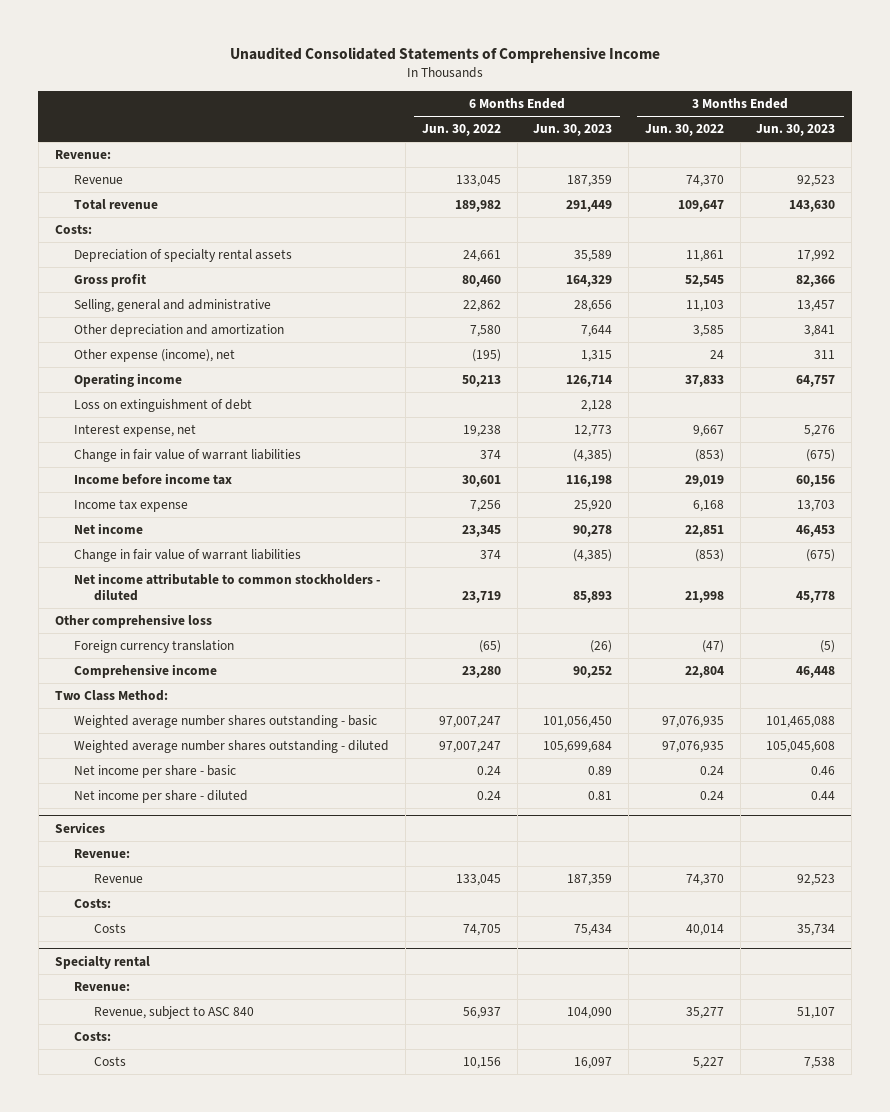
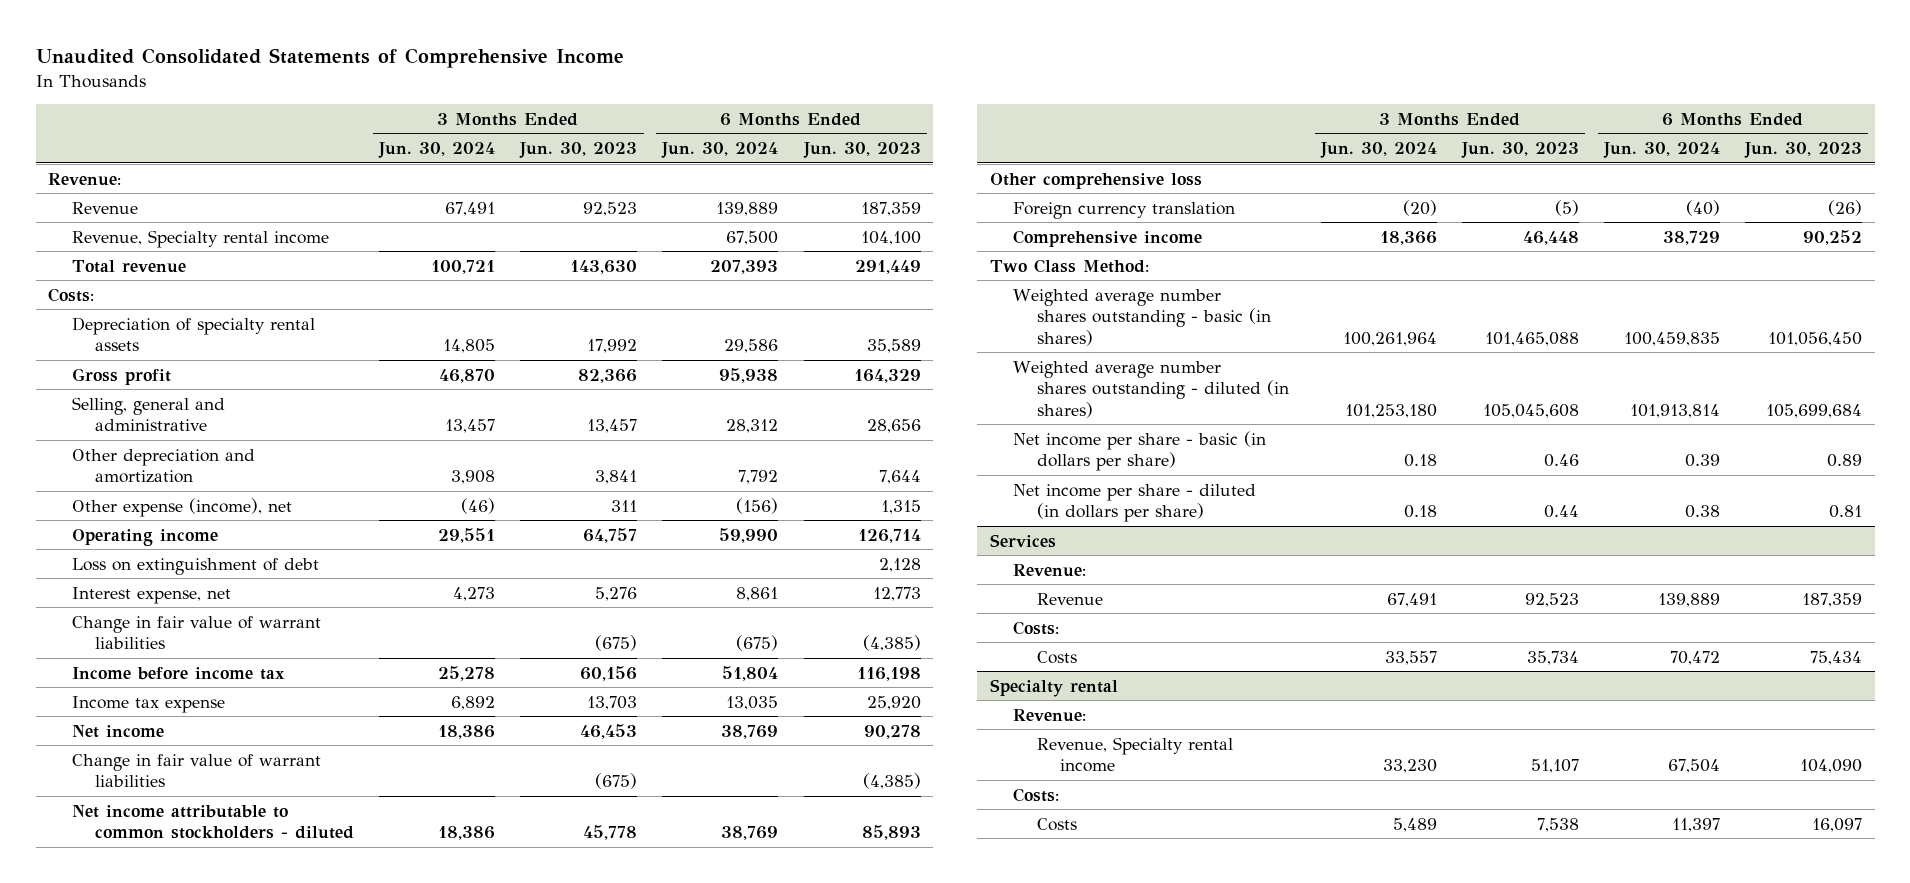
- | 6 Months Ended Jun. 30, 2022 | 6 Months Ended Jun. 30, 2023 | 3 Months Ended Jun. 30, 2022 | 3 Months Ended Jun. 30, 2023
+ | 3 Months Ended Jun. 30, 2024 | 3 Months Ended Jun. 30, 2023 | 6 Months Ended Jun. 30, 2024 | 6 Months Ended Jun. 30, 2023
+ Revenue, Specialty rental income | | | 67,500 | 104,100
- Weighted average number shares outstanding - basic | 97,007,247 | 101,056,450 | 97,076,935 | 101,465,088
- Weighted average number shares outstanding - diluted | 97,007,247 | 105,699,684 | 97,076,935 | 105,045,608
- Net income per share - basic | 0.24 | 0.89 | 0.24 | 0.46
- Net income per share - diluted | 0.24 | 0.81 | 0.24 | 0.44
+ Weighted average number shares outstanding - basic (in shares) | 100,261,964 | 101,465,088 | 100,459,835 | 101,056,450
+ Weighted average number shares outstanding - diluted (in shares) | 101,253,180 | 105,045,608 | 101,913,814 | 105,699,684
+ Net income per share - basic (in dollars per share) | 0.18 | 0.46 | 0.39 | 0.89
+ Net income per share - diluted (in dollars per share) | 0.18 | 0.44 | 0.38 | 0.81
@ Specialty rental
- Revenue, subject to ASC 840 | 56,937 | 104,090 | 35,277 | 51,107
+ Revenue, Specialty rental income | 33,230 | 51,107 | 67,504 | 104,090

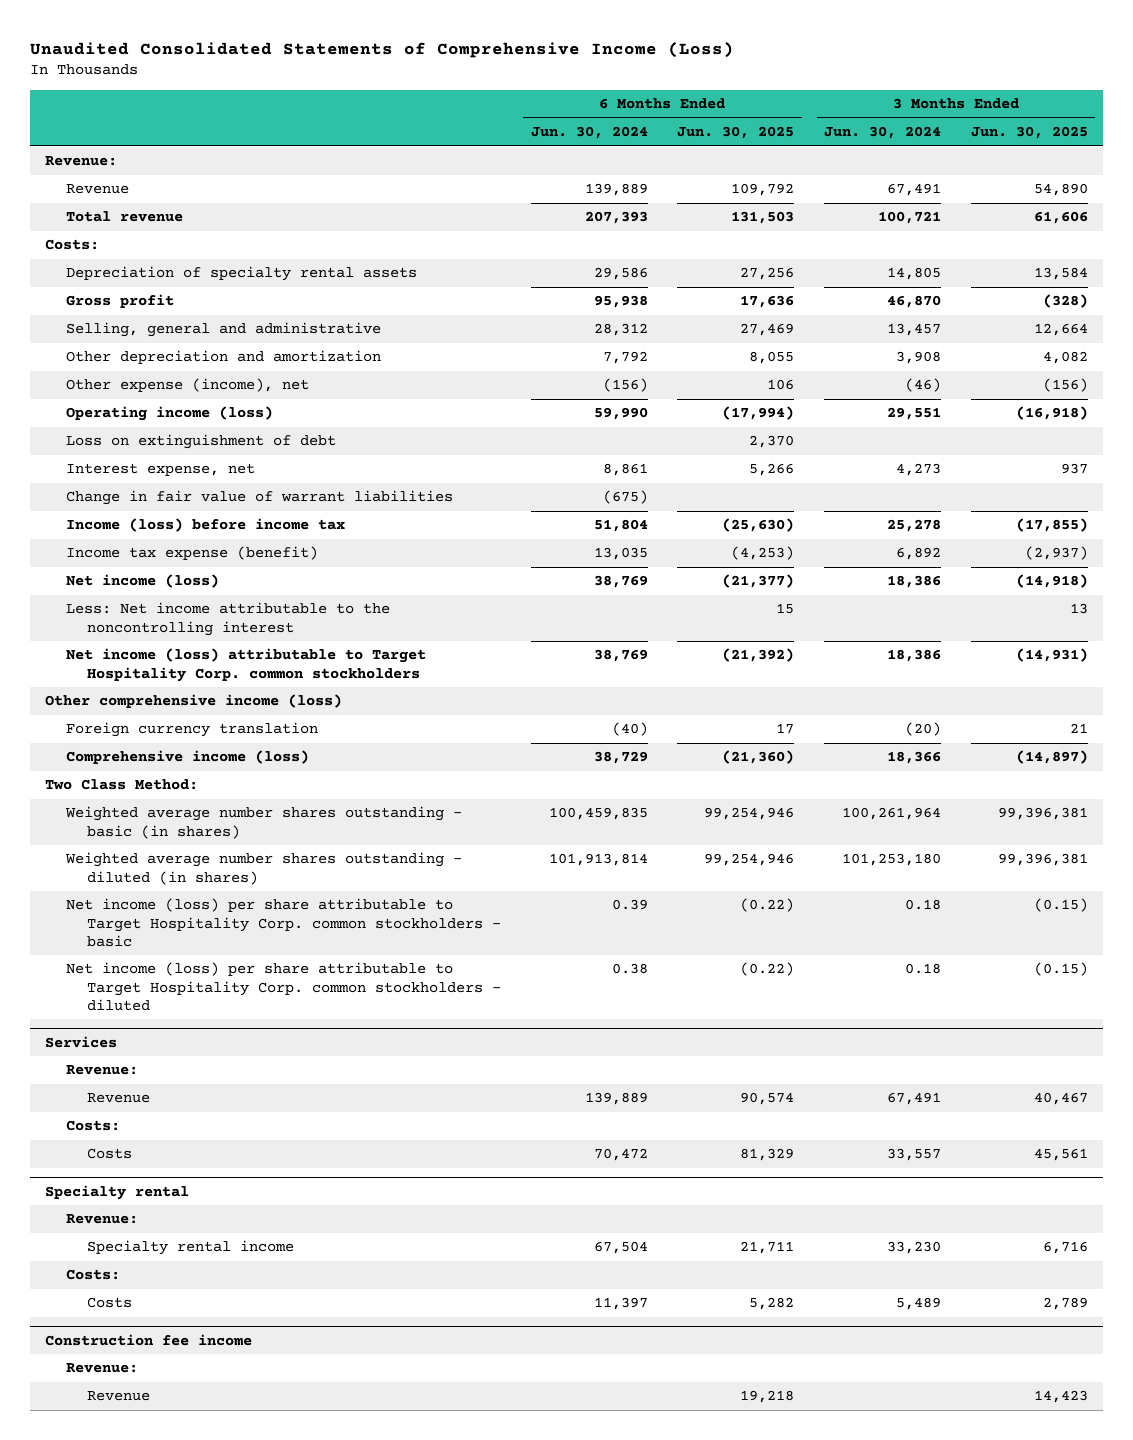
- Unaudited Consolidated Statements of Comprehensive Income
+ Unaudited Consolidated Statements of Comprehensive Income (Loss)
- | 3 Months Ended Jun. 30, 2024 | 3 Months Ended Jun. 30, 2023 | 6 Months Ended Jun. 30, 2024 | 6 Months Ended Jun. 30, 2023
+ | 6 Months Ended Jun. 30, 2024 | 6 Months Ended Jun. 30, 2025 | 3 Months Ended Jun. 30, 2024 | 3 Months Ended Jun. 30, 2025
- Revenue, Specialty rental income | | | 67,500 | 104,100
- Operating income | 29,551 | 64,757 | 59,990 | 126,714
+ Operating income (loss) | 59,990 | (17,994) | 29,551 | (16,918)
- Income before income tax | 25,278 | 60,156 | 51,804 | 116,198
- Income tax expense | 6,892 | 13,703 | 13,035 | 25,920
- Net income | 18,386 | 46,453 | 38,769 | 90,278
- Change in fair value of warrant liabilities | | (675) | | (4,385)
- Net income attributable to common stockholders - diluted | 18,386 | 45,778 | 38,769 | 85,893
- Other comprehensive loss
+ Income (loss) before income tax | 51,804 | (25,630) | 25,278 | (17,855)
+ Income tax expense (benefit) | 13,035 | (4,253) | 6,892 | (2,937)
+ Net income (loss) | 38,769 | (21,377) | 18,386 | (14,918)
+ Less: Net income attributable to the noncontrolling interest | | 15 | | 13
+ Net income (loss) attributable to Target Hospitality Corp. common stockholders | 38,769 | (21,392) | 18,386 | (14,931)
+ Other comprehensive income (loss)
- Comprehensive income | 18,366 | 46,448 | 38,729 | 90,252
+ Comprehensive income (loss) | 38,729 | (21,360) | 18,366 | (14,897)
- Net income per share - basic (in dollars per share) | 0.18 | 0.46 | 0.39 | 0.89
- Net income per share - diluted (in dollars per share) | 0.18 | 0.44 | 0.38 | 0.81
+ Net income (loss) per share attributable to Target Hospitality Corp. common stockholders - basic | 0.39 | (0.22) | 0.18 | (0.15)
+ Net income (loss) per share attributable to Target Hospitality Corp. common stockholders - diluted | 0.38 | (0.22) | 0.18 | (0.15)
@ Specialty rental
- Revenue, Specialty rental income | 33,230 | 51,107 | 67,504 | 104,090
+ Specialty rental income | 67,504 | 21,711 | 33,230 | 6,716
+ Construction fee income
+ Revenue:
+ Revenue | | 19,218 | | 14,423

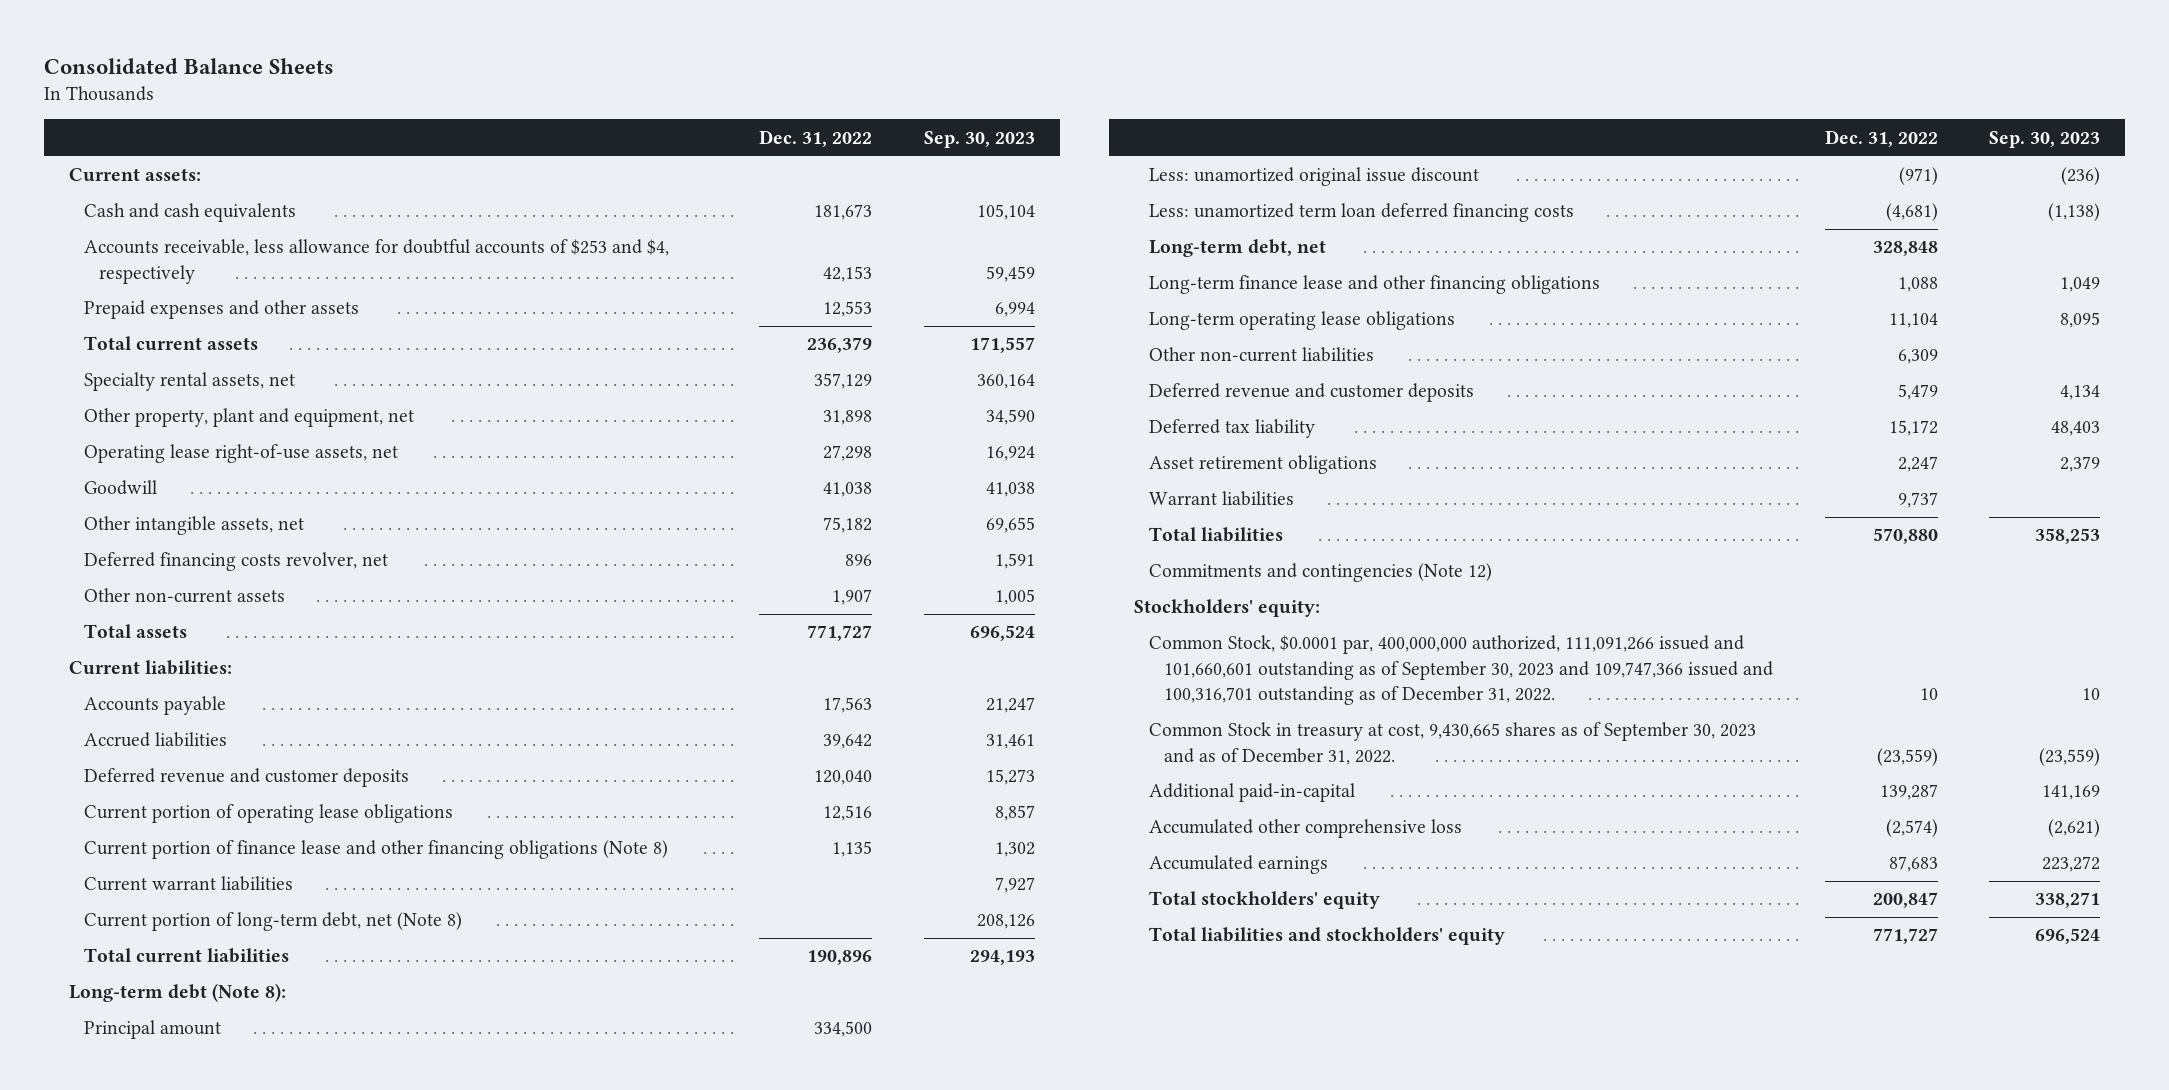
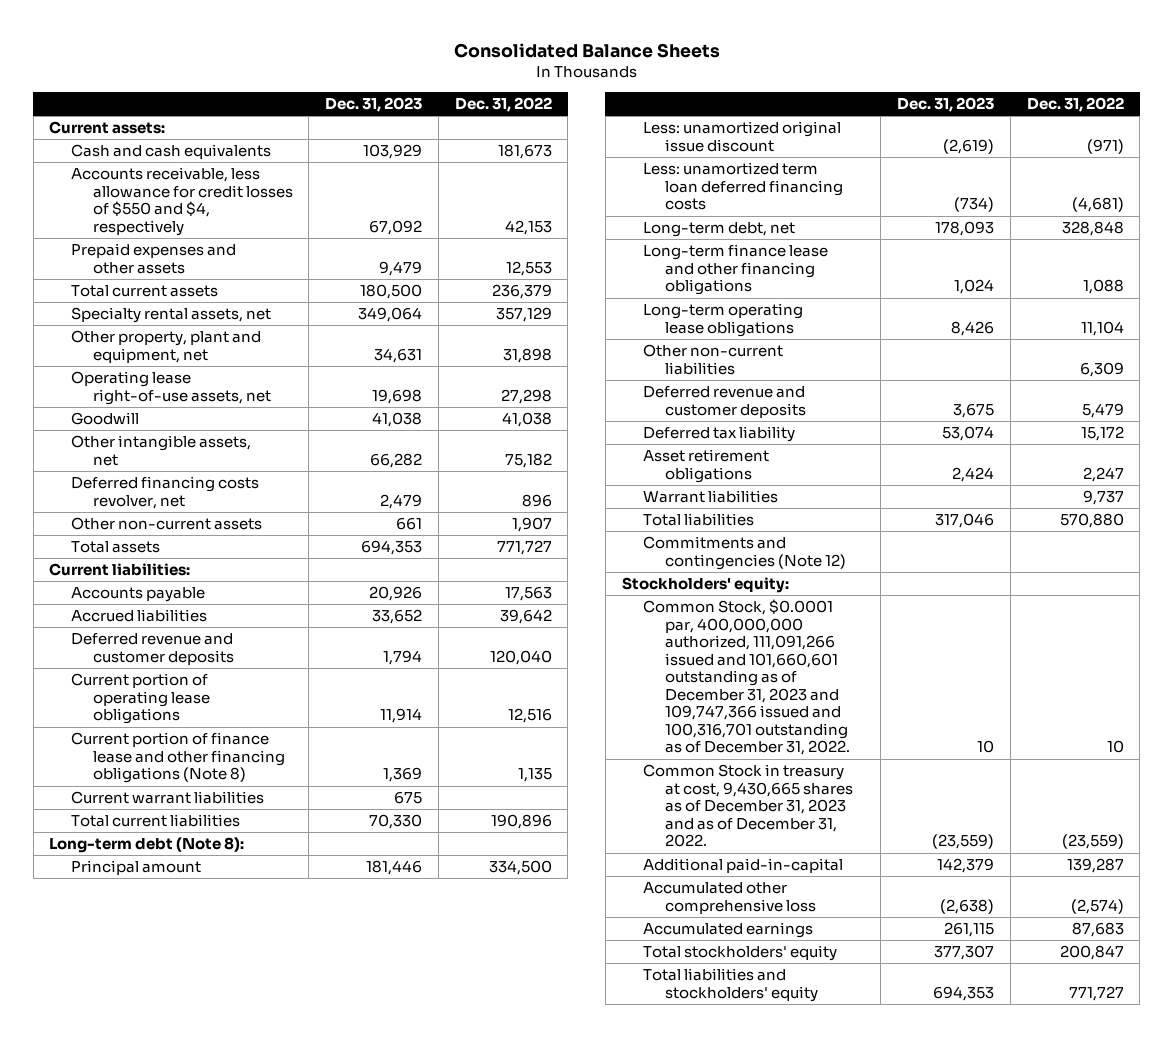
- | Dec. 31, 2022 | Sep. 30, 2023
+ | Dec. 31, 2023 | Dec. 31, 2022
- Accounts receivable, less allowance for doubtful accounts of $253 and $4, respectively | 42,153 | 59,459
+ Accounts receivable, less allowance for credit losses of $550 and $4, respectively | 67,092 | 42,153
- Current portion of long-term debt, net (Note 8) | | 208,126
- Common Stock, $0.0001 par, 400,000,000 authorized, 111,091,266 issued and 101,660,601 outstanding as of September 30, 2023 and 109,747,366 issued and 100,316,701 outstanding as of December 31, 2022. | 10 | 10
- Common Stock in treasury at cost, 9,430,665 shares as of September 30, 2023 and as of December 31, 2022. | (23,559) | (23,559)
+ Common Stock, $0.0001 par, 400,000,000 authorized, 111,091,266 issued and 101,660,601 outstanding as of December 31, 2023 and 109,747,366 issued and 100,316,701 outstanding as of December 31, 2022. | 10 | 10
+ Common Stock in treasury at cost, 9,430,665 shares as of December 31, 2023 and as of December 31, 2022. | (23,559) | (23,559)

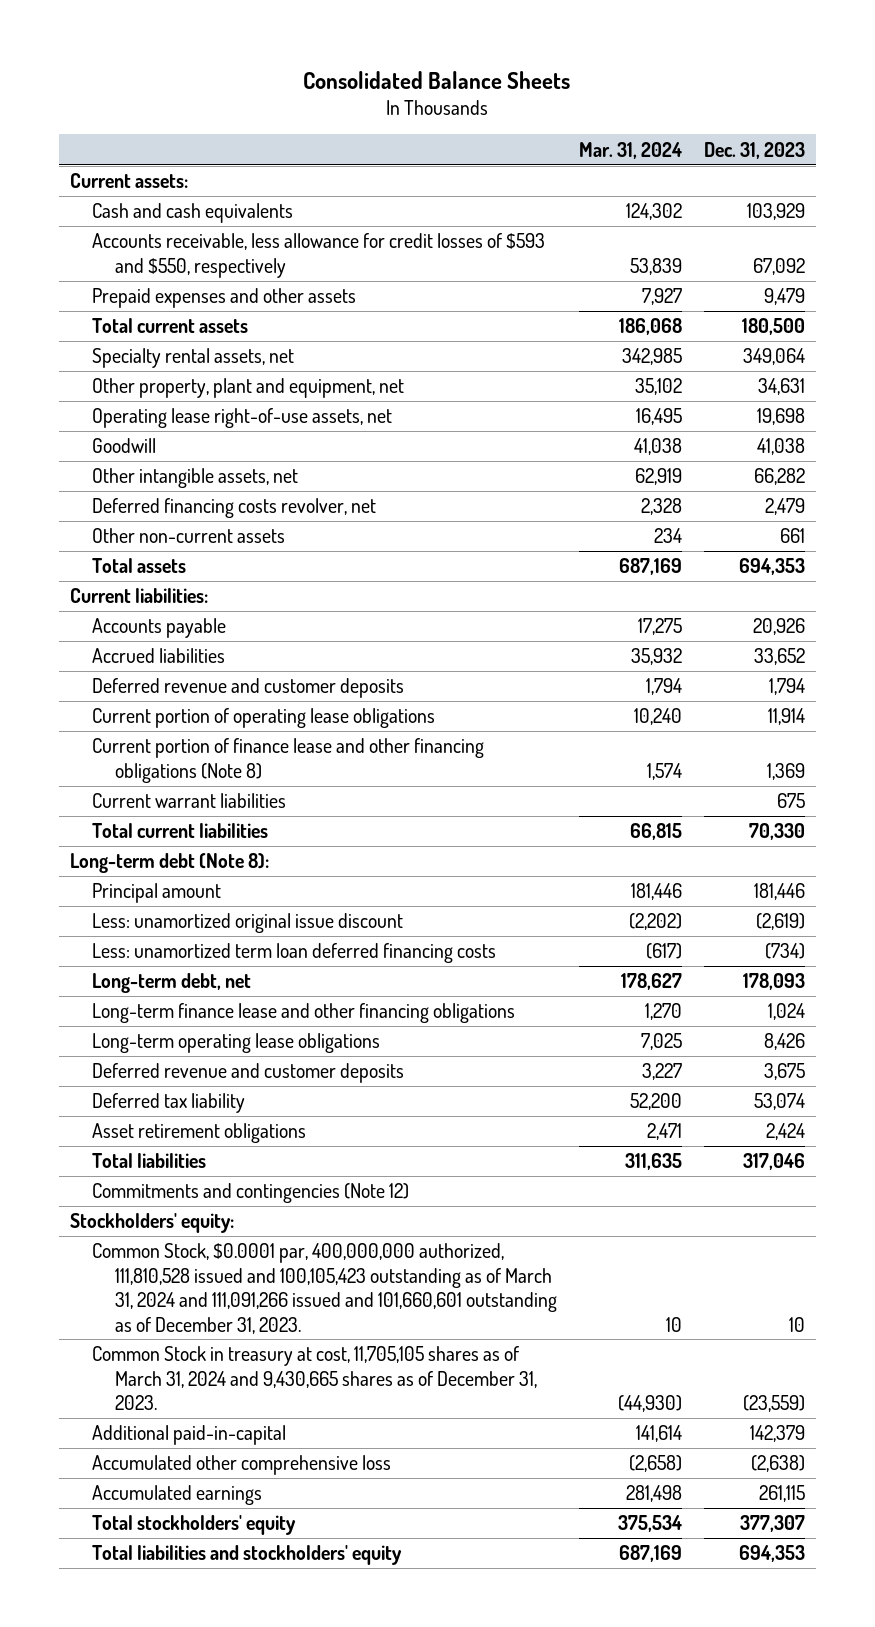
- | Dec. 31, 2023 | Dec. 31, 2022
+ | Mar. 31, 2024 | Dec. 31, 2023
- Accounts receivable, less allowance for credit losses of $550 and $4, respectively | 67,092 | 42,153
+ Accounts receivable, less allowance for credit losses of $593 and $550, respectively | 53,839 | 67,092
- Other non-current liabilities | | 6,309
- Warrant liabilities | | 9,737
- Common Stock, $0.0001 par, 400,000,000 authorized, 111,091,266 issued and 101,660,601 outstanding as of December 31, 2023 and 109,747,366 issued and 100,316,701 outstanding as of December 31, 2022. | 10 | 10
- Common Stock in treasury at cost, 9,430,665 shares as of December 31, 2023 and as of December 31, 2022. | (23,559) | (23,559)
+ Common Stock, $0.0001 par, 400,000,000 authorized, 111,810,528 issued and 100,105,423 outstanding as of March 31, 2024 and 111,091,266 issued and 101,660,601 outstanding as of December 31, 2023. | 10 | 10
+ Common Stock in treasury at cost, 11,705,105 shares as of March 31, 2024 and 9,430,665 shares as of December 31, 2023. | (44,930) | (23,559)

